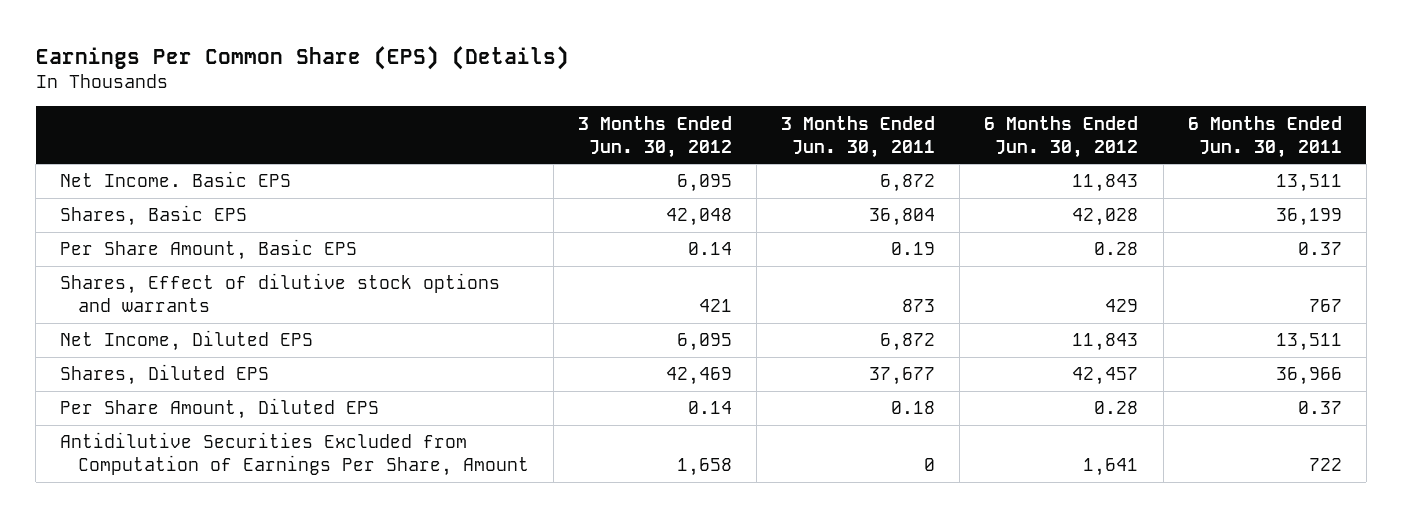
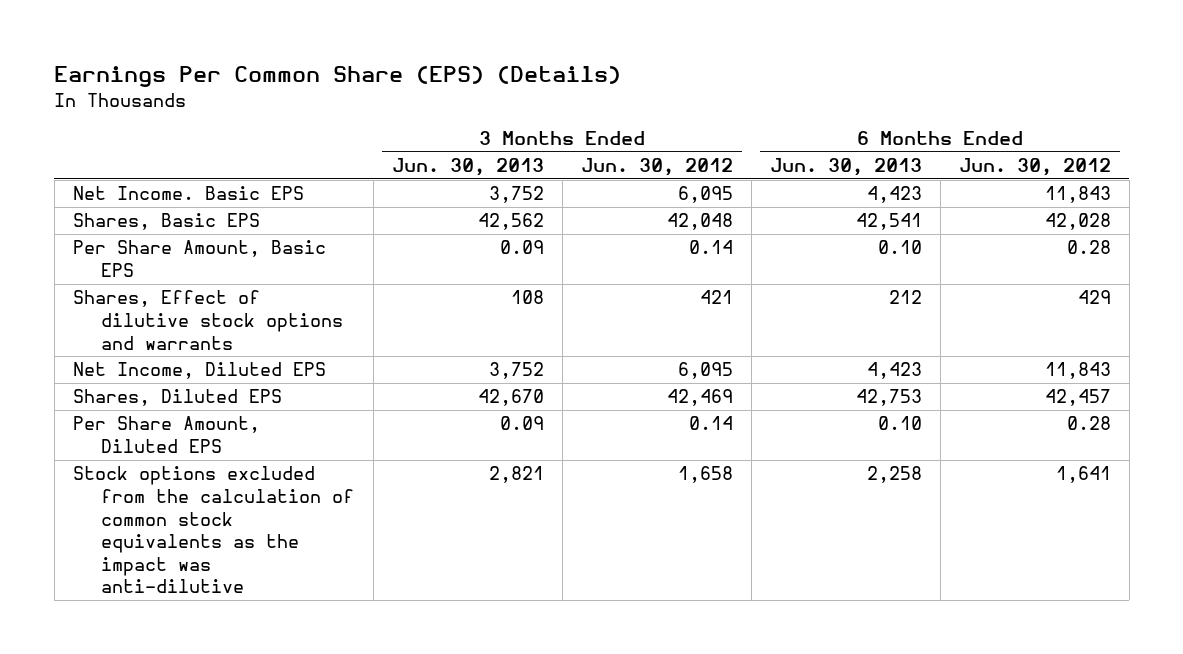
- | 3 Months Ended Jun. 30, 2012 | 3 Months Ended Jun. 30, 2011 | 6 Months Ended Jun. 30, 2012 | 6 Months Ended Jun. 30, 2011
+ | 3 Months Ended Jun. 30, 2013 | 3 Months Ended Jun. 30, 2012 | 6 Months Ended Jun. 30, 2013 | 6 Months Ended Jun. 30, 2012
- Antidilutive Securities Excluded from Computation of Earnings Per Share, Amount | 1,658 | 0 | 1,641 | 722
+ Stock options excluded from the calculation of common stock equivalents as the impact was anti-dilutive | 2,821 | 1,658 | 2,258 | 1,641

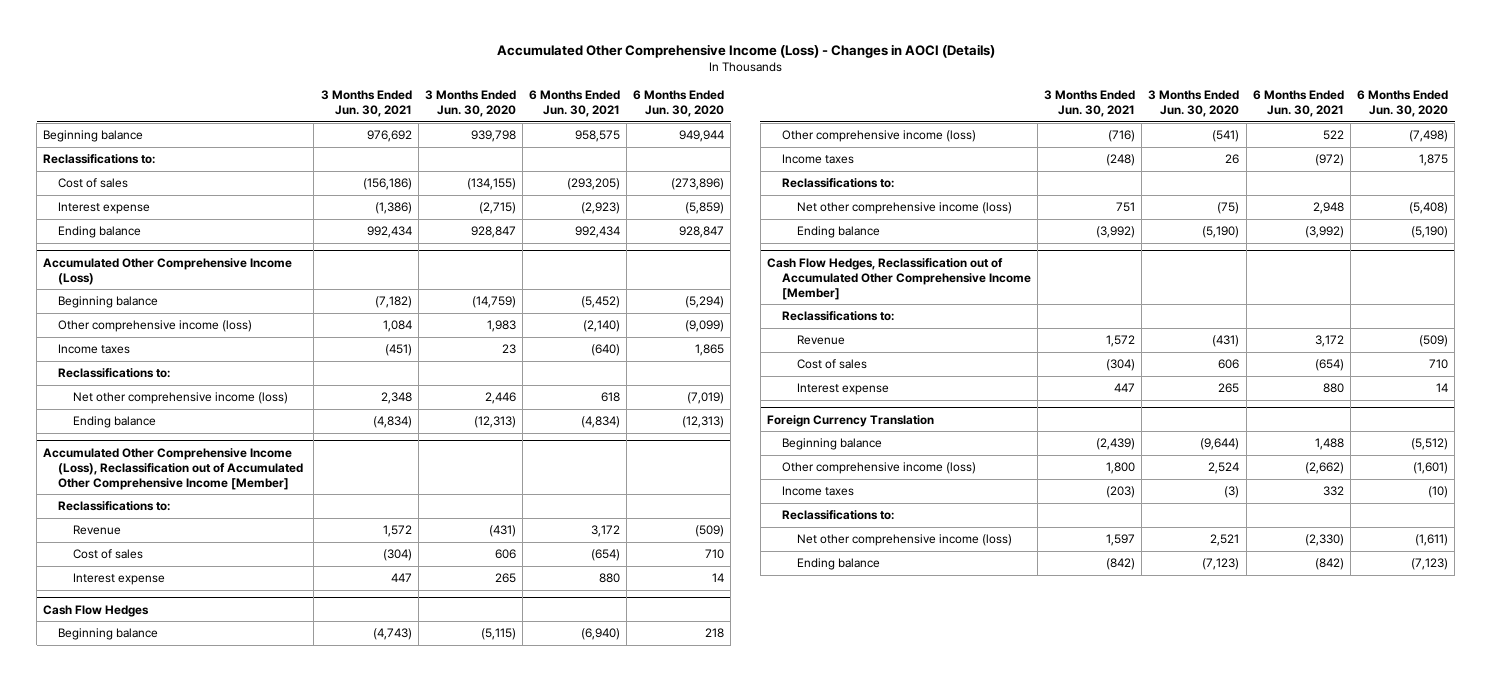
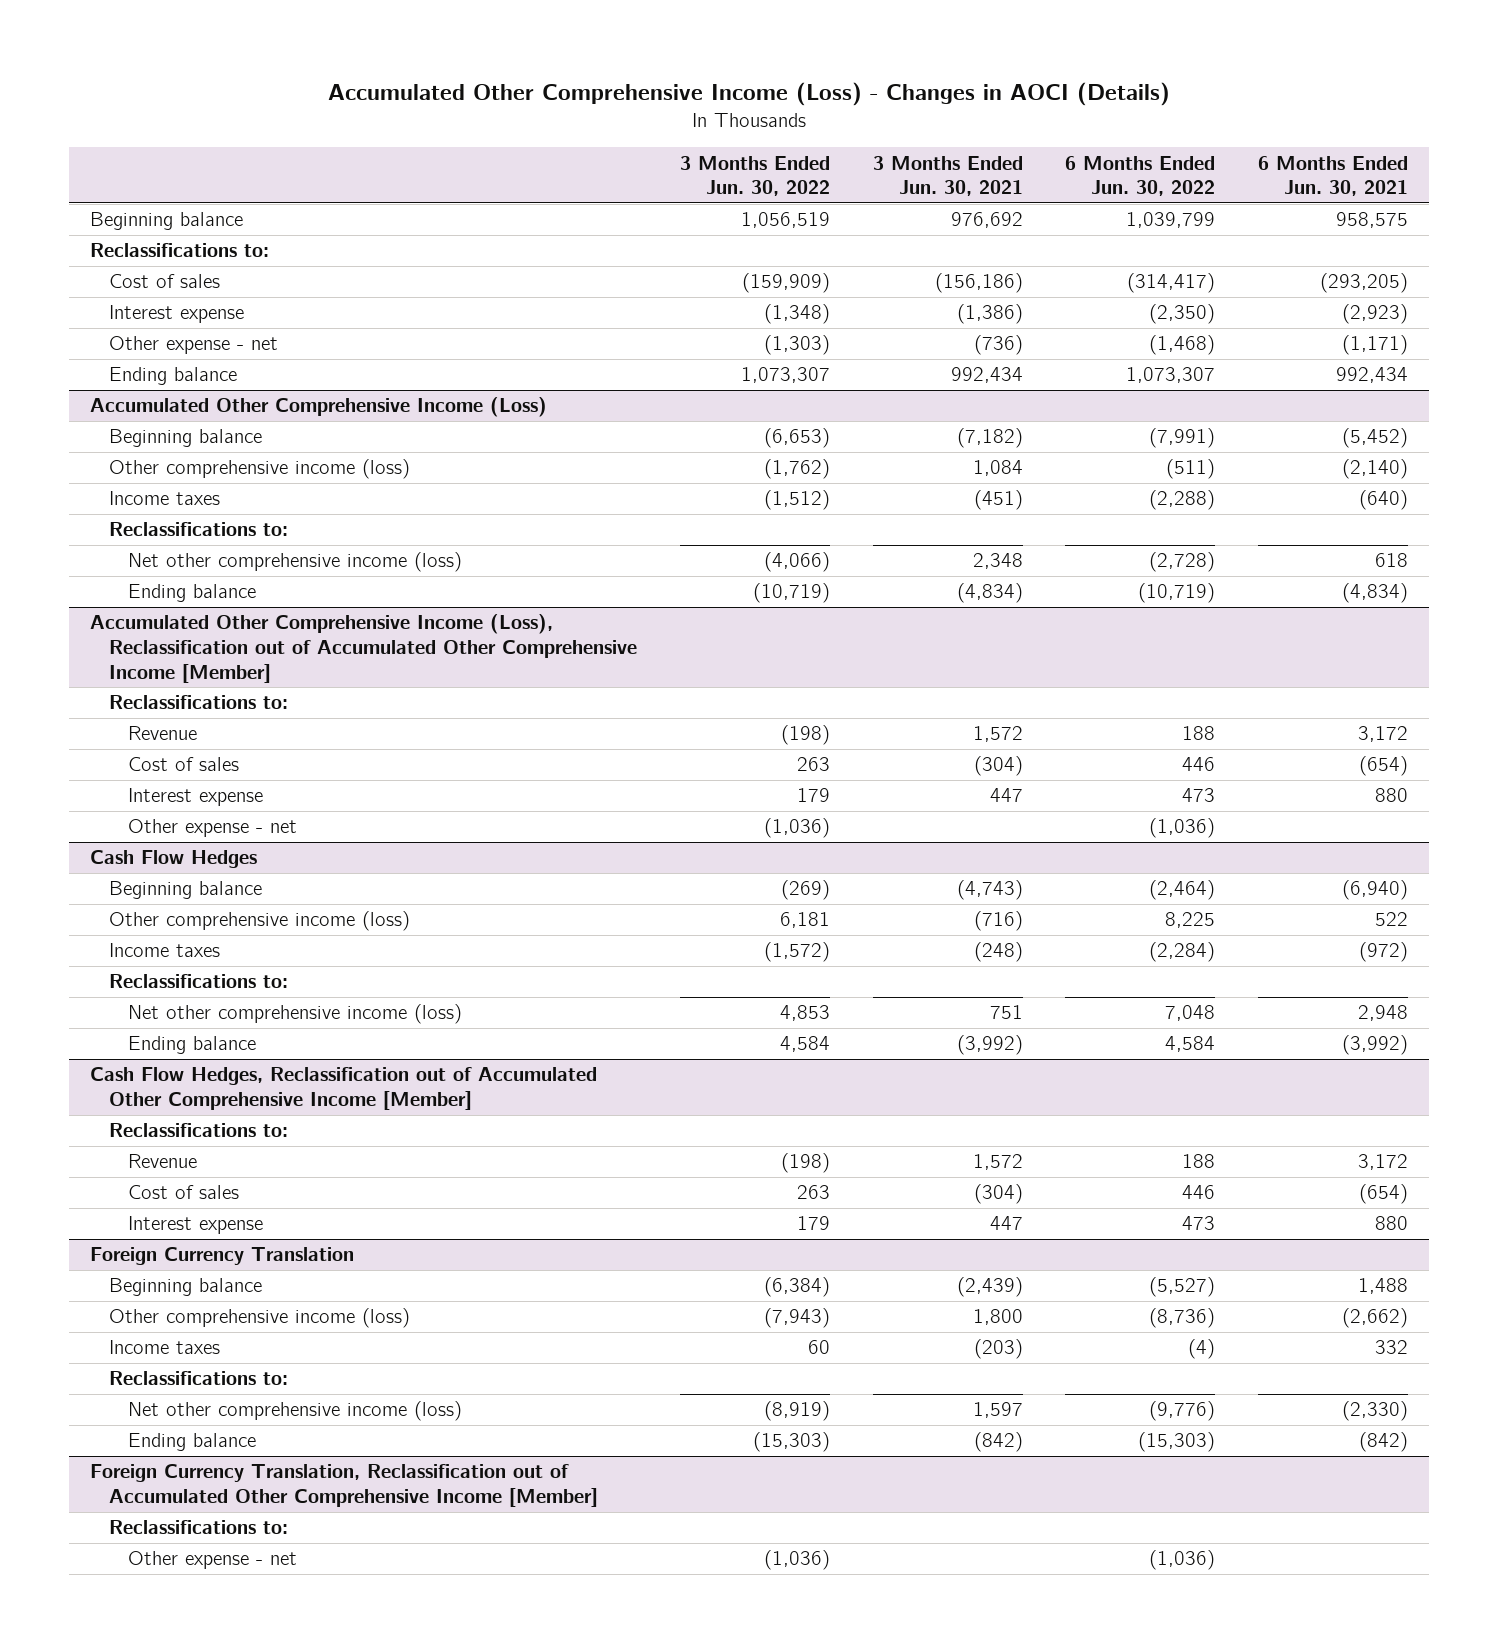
- | 3 Months Ended Jun. 30, 2021 | 3 Months Ended Jun. 30, 2020 | 6 Months Ended Jun. 30, 2021 | 6 Months Ended Jun. 30, 2020
+ | 3 Months Ended Jun. 30, 2022 | 3 Months Ended Jun. 30, 2021 | 6 Months Ended Jun. 30, 2022 | 6 Months Ended Jun. 30, 2021
+ Other expense - net | (1,303) | (736) | (1,468) | (1,171)
@ Accumulated Other Comprehensive Income (Loss), Reclassification out of Accumulated Other Comprehensive Income [Member]
+ Other expense - net | (1,036) | | (1,036) |
+ Foreign Currency Translation, Reclassification out of Accumulated Other Comprehensive Income [Member]
+ Reclassifications to:
+ Other expense - net | (1,036) | | (1,036) |

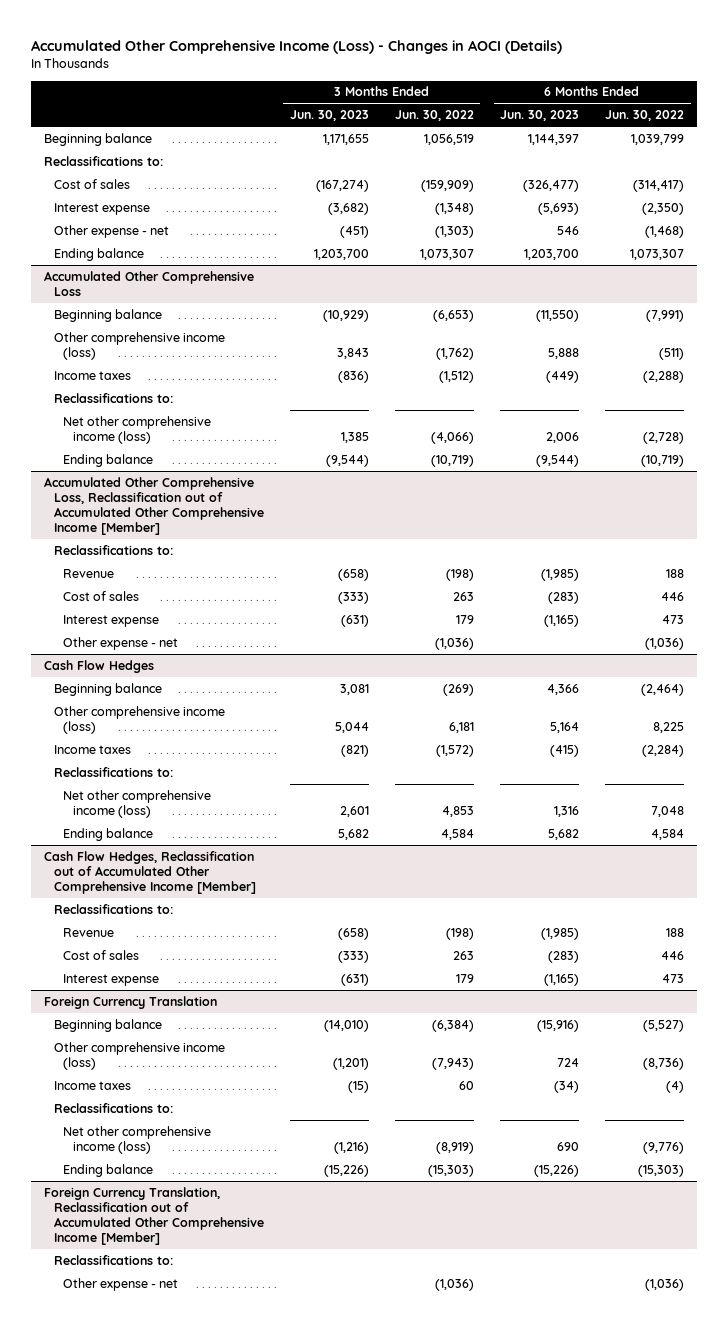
- | 3 Months Ended Jun. 30, 2022 | 3 Months Ended Jun. 30, 2021 | 6 Months Ended Jun. 30, 2022 | 6 Months Ended Jun. 30, 2021
+ | 3 Months Ended Jun. 30, 2023 | 3 Months Ended Jun. 30, 2022 | 6 Months Ended Jun. 30, 2023 | 6 Months Ended Jun. 30, 2022
- Accumulated Other Comprehensive Income (Loss)
+ Accumulated Other Comprehensive Loss
- Accumulated Other Comprehensive Income (Loss), Reclassification out of Accumulated Other Comprehensive Income [Member]
+ Accumulated Other Comprehensive Loss, Reclassification out of Accumulated Other Comprehensive Income [Member]

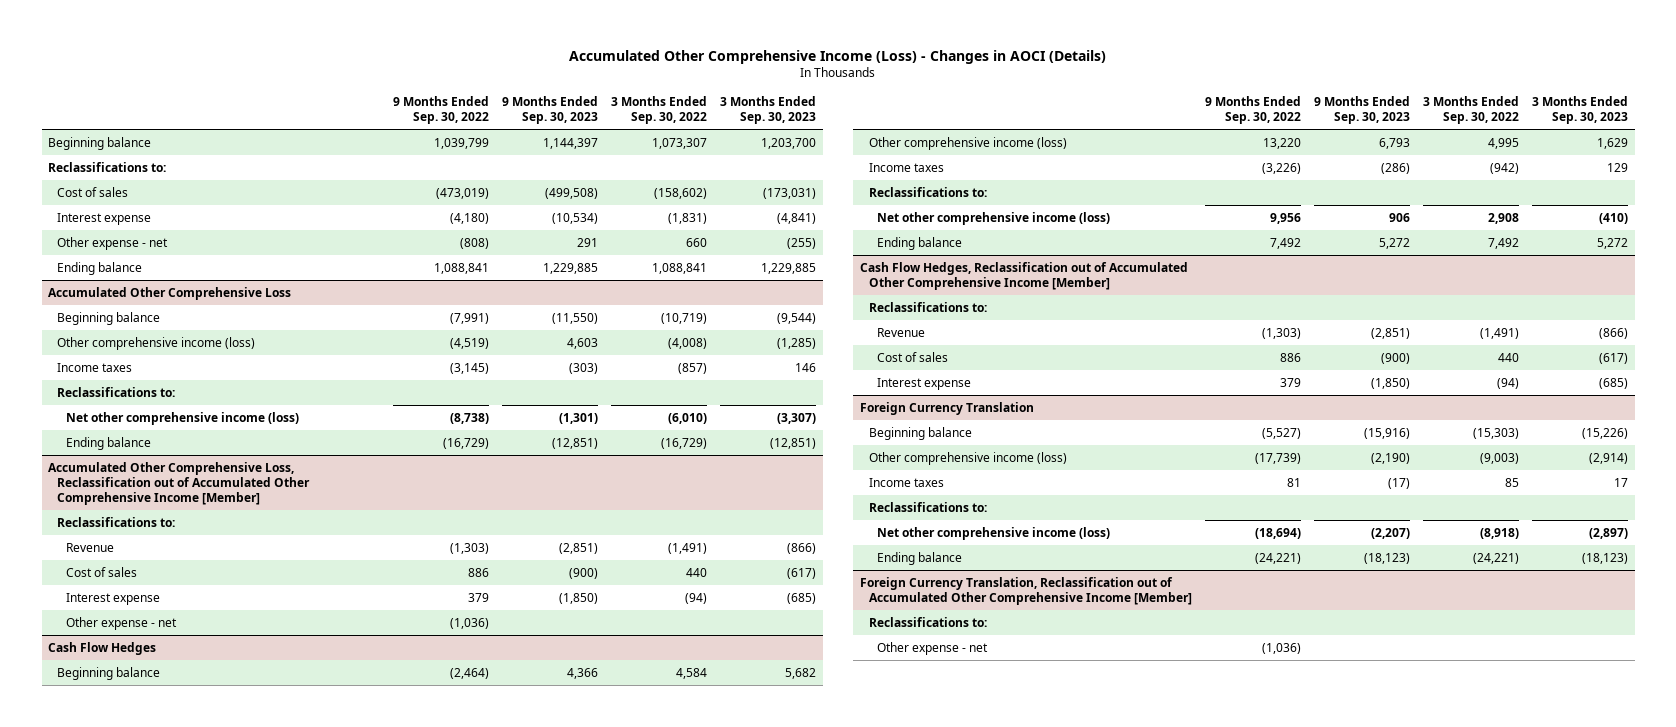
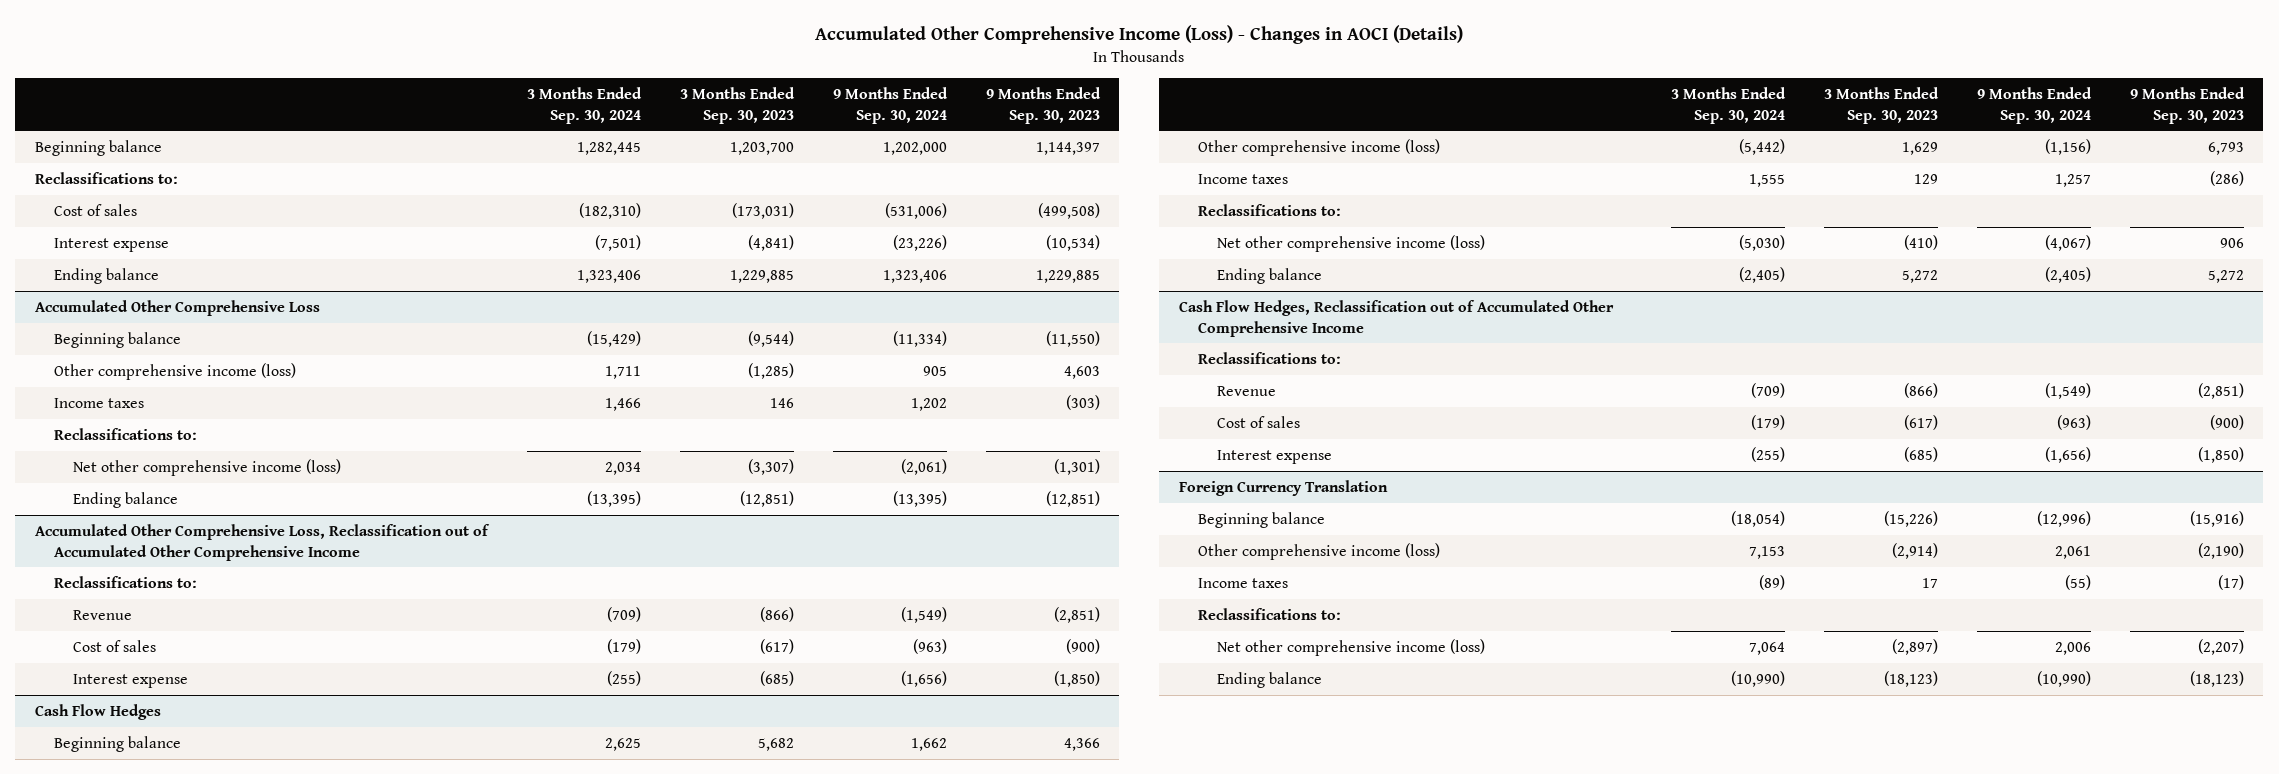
- | 9 Months Ended Sep. 30, 2022 | 9 Months Ended Sep. 30, 2023 | 3 Months Ended Sep. 30, 2022 | 3 Months Ended Sep. 30, 2023
+ | 3 Months Ended Sep. 30, 2024 | 3 Months Ended Sep. 30, 2023 | 9 Months Ended Sep. 30, 2024 | 9 Months Ended Sep. 30, 2023
- Other expense - net | (808) | 291 | 660 | (255)
- Accumulated Other Comprehensive Loss, Reclassification out of Accumulated Other Comprehensive Income [Member]
+ Accumulated Other Comprehensive Loss, Reclassification out of Accumulated Other Comprehensive Income
- Other expense - net | (1,036) | | |
- Cash Flow Hedges, Reclassification out of Accumulated Other Comprehensive Income [Member]
+ Cash Flow Hedges, Reclassification out of Accumulated Other Comprehensive Income
- Foreign Currency Translation, Reclassification out of Accumulated Other Comprehensive Income [Member]
- Reclassifications to:
- Other expense - net | (1,036) | | |

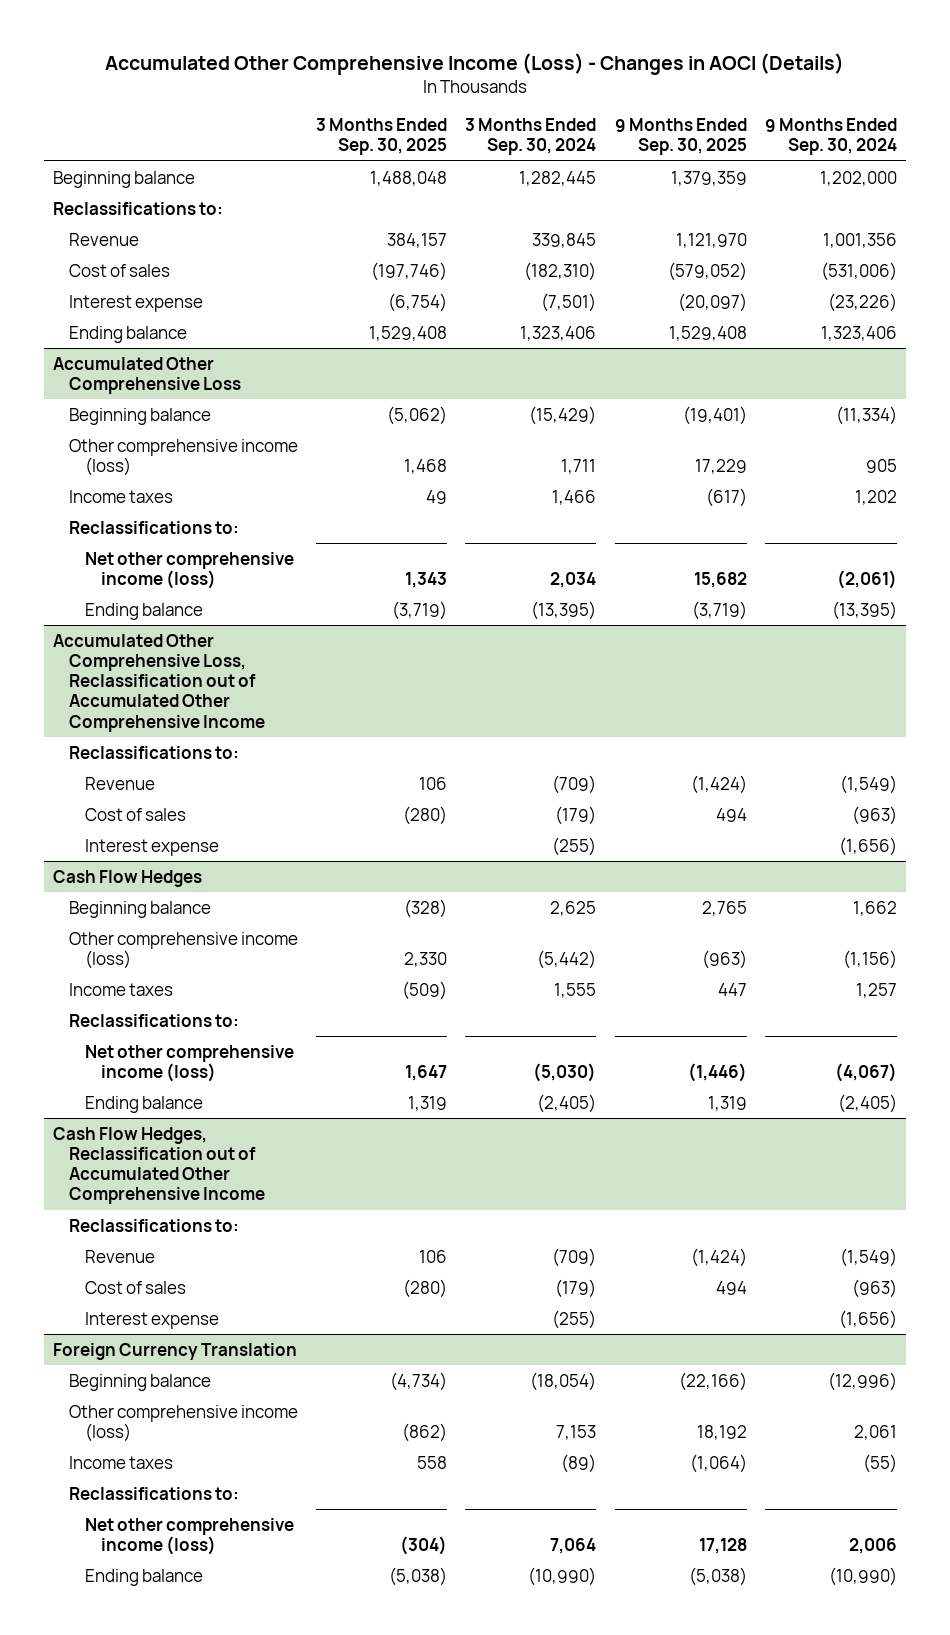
- | 3 Months Ended Sep. 30, 2024 | 3 Months Ended Sep. 30, 2023 | 9 Months Ended Sep. 30, 2024 | 9 Months Ended Sep. 30, 2023
+ | 3 Months Ended Sep. 30, 2025 | 3 Months Ended Sep. 30, 2024 | 9 Months Ended Sep. 30, 2025 | 9 Months Ended Sep. 30, 2024
+ Revenue | 384,157 | 339,845 | 1,121,970 | 1,001,356

